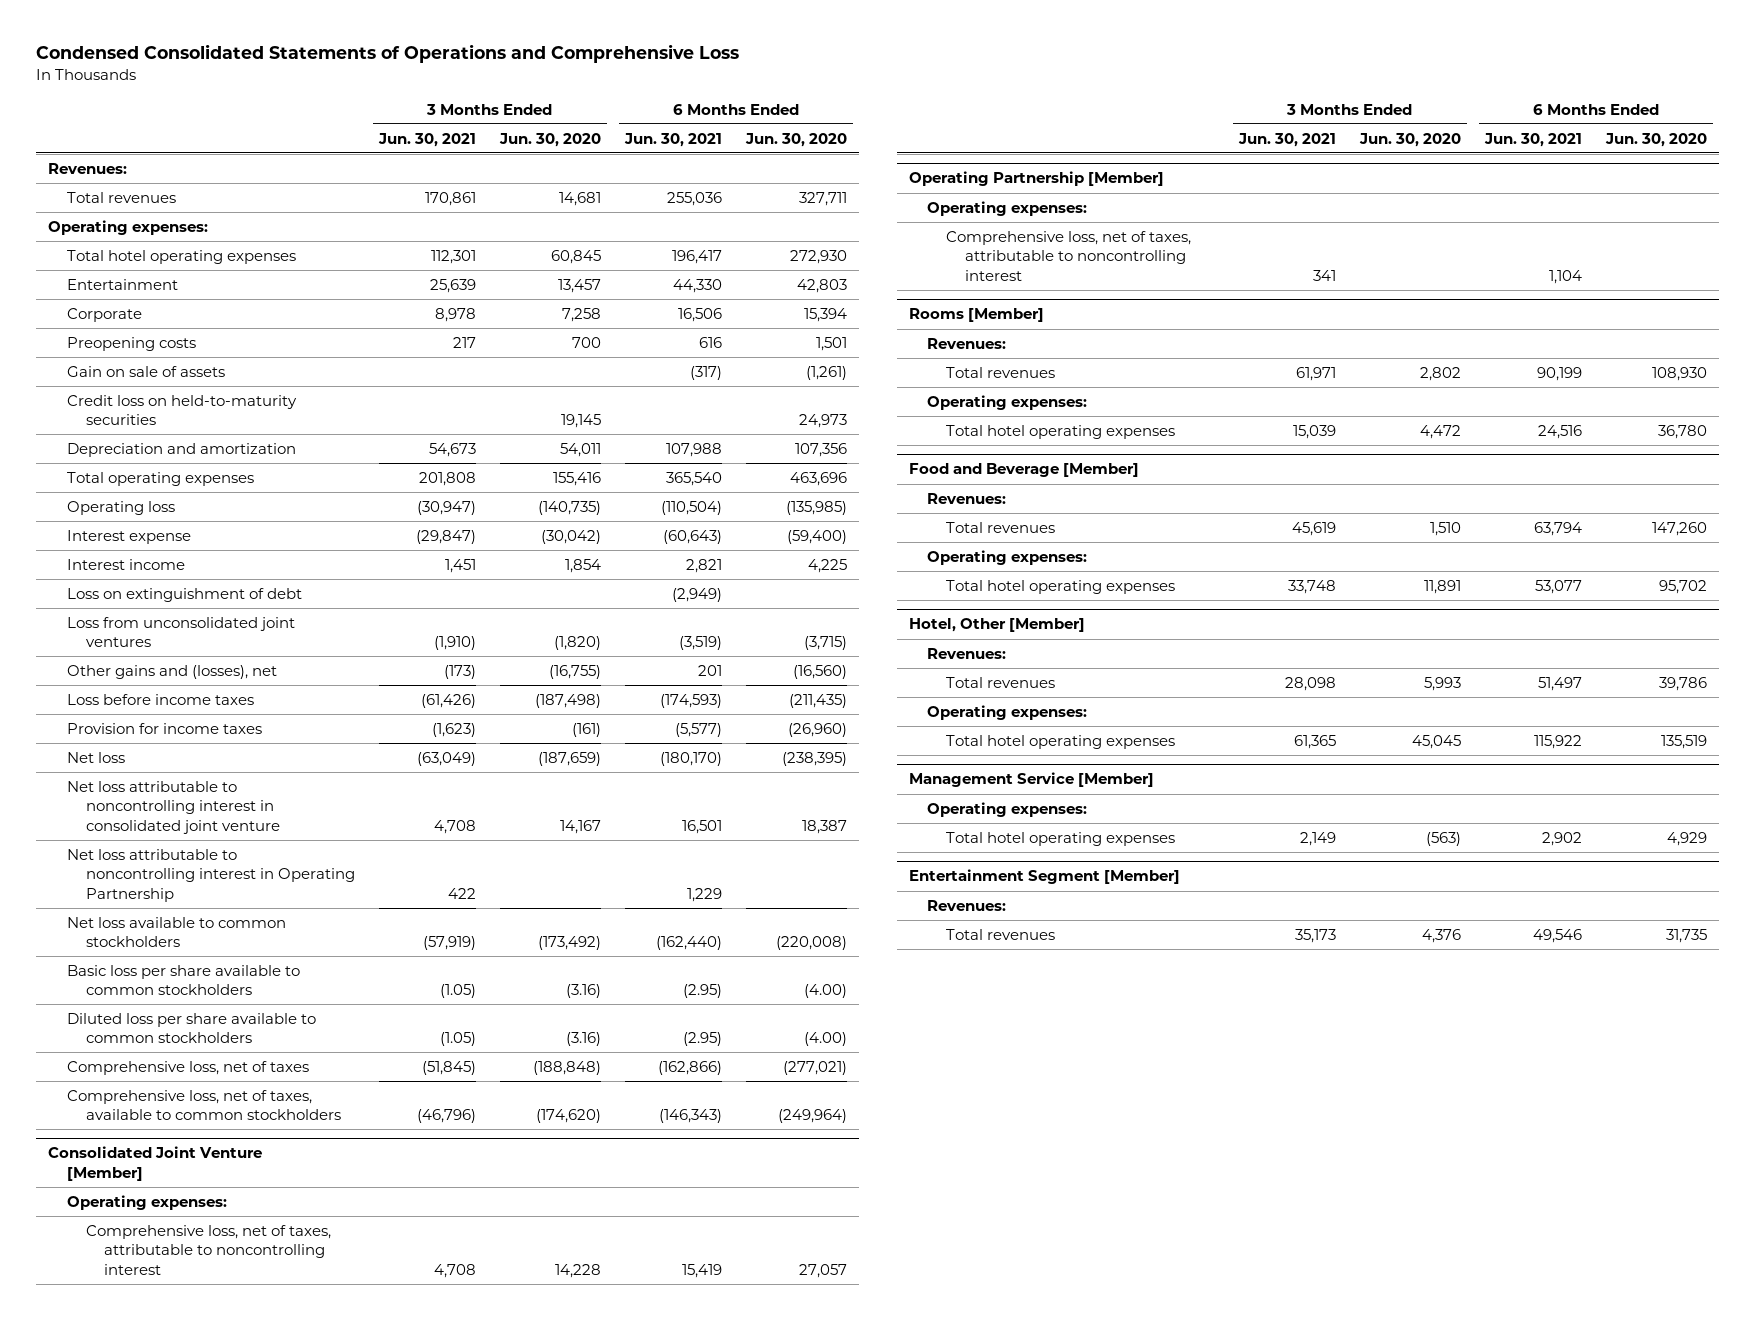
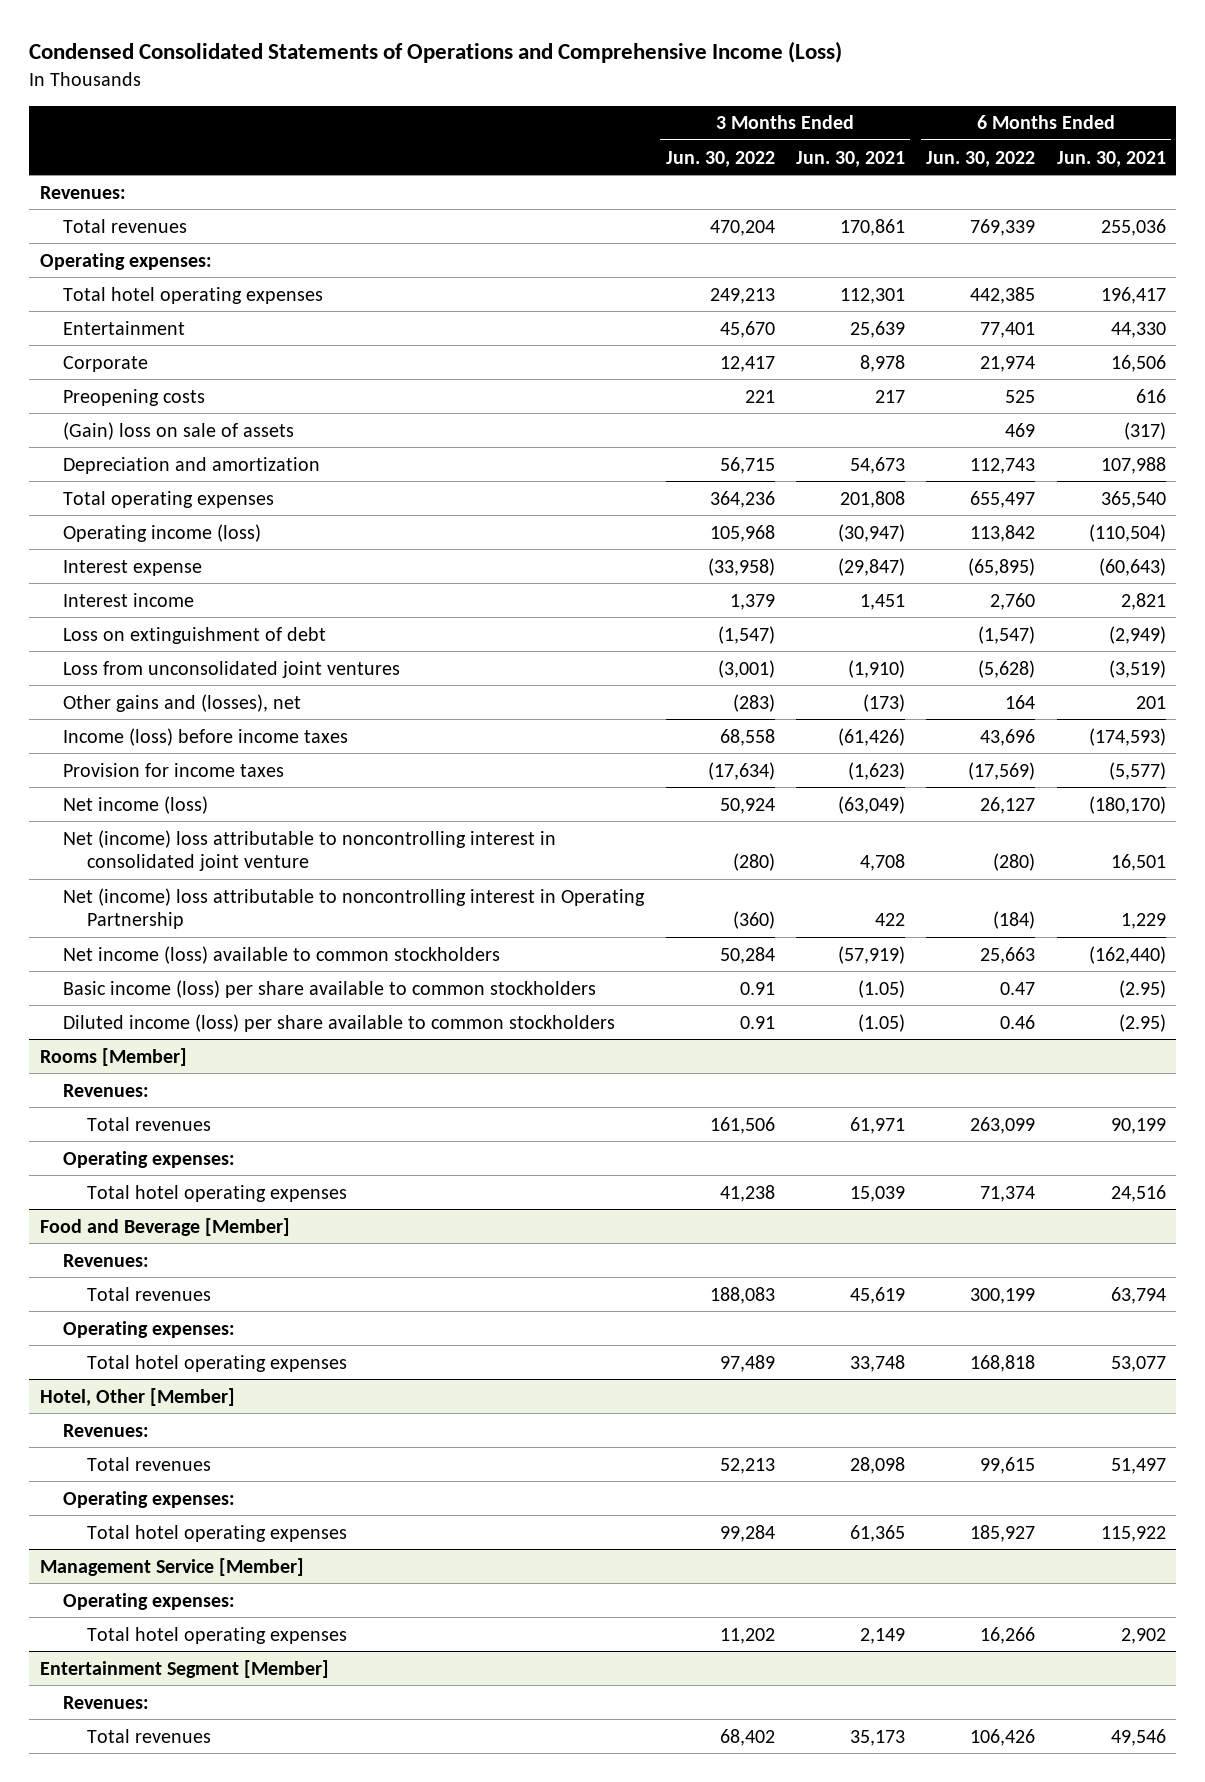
- Condensed Consolidated Statements of Operations and Comprehensive Loss
+ Condensed Consolidated Statements of Operations and Comprehensive Income (Loss)
- | 3 Months Ended Jun. 30, 2021 | 3 Months Ended Jun. 30, 2020 | 6 Months Ended Jun. 30, 2021 | 6 Months Ended Jun. 30, 2020
+ | 3 Months Ended Jun. 30, 2022 | 3 Months Ended Jun. 30, 2021 | 6 Months Ended Jun. 30, 2022 | 6 Months Ended Jun. 30, 2021
- Gain on sale of assets | | | (317) | (1,261)
- Credit loss on held-to-maturity securities | | 19,145 | | 24,973
+ (Gain) loss on sale of assets | | | 469 | (317)
- Operating loss | (30,947) | (140,735) | (110,504) | (135,985)
+ Operating income (loss) | 105,968 | (30,947) | 113,842 | (110,504)
- Loss before income taxes | (61,426) | (187,498) | (174,593) | (211,435)
+ Income (loss) before income taxes | 68,558 | (61,426) | 43,696 | (174,593)
- Net loss | (63,049) | (187,659) | (180,170) | (238,395)
- Net loss attributable to noncontrolling interest in consolidated joint venture | 4,708 | 14,167 | 16,501 | 18,387
- Net loss attributable to noncontrolling interest in Operating Partnership | 422 | | 1,229 |
- Net loss available to common stockholders | (57,919) | (173,492) | (162,440) | (220,008)
- Basic loss per share available to common stockholders | (1.05) | (3.16) | (2.95) | (4.00)
- Diluted loss per share available to common stockholders | (1.05) | (3.16) | (2.95) | (4.00)
- Comprehensive loss, net of taxes | (51,845) | (188,848) | (162,866) | (277,021)
- Comprehensive loss, net of taxes, available to common stockholders | (46,796) | (174,620) | (146,343) | (249,964)
- Consolidated Joint Venture [Member]
- Operating expenses:
- Comprehensive loss, net of taxes, attributable to noncontrolling interest | 4,708 | 14,228 | 15,419 | 27,057
- Operating Partnership [Member]
- Operating expenses:
- Comprehensive loss, net of taxes, attributable to noncontrolling interest | 341 | | 1,104 |
+ Net income (loss) | 50,924 | (63,049) | 26,127 | (180,170)
+ Net (income) loss attributable to noncontrolling interest in consolidated joint venture | (280) | 4,708 | (280) | 16,501
+ Net (income) loss attributable to noncontrolling interest in Operating Partnership | (360) | 422 | (184) | 1,229
+ Net income (loss) available to common stockholders | 50,284 | (57,919) | 25,663 | (162,440)
+ Basic income (loss) per share available to common stockholders | 0.91 | (1.05) | 0.47 | (2.95)
+ Diluted income (loss) per share available to common stockholders | 0.91 | (1.05) | 0.46 | (2.95)

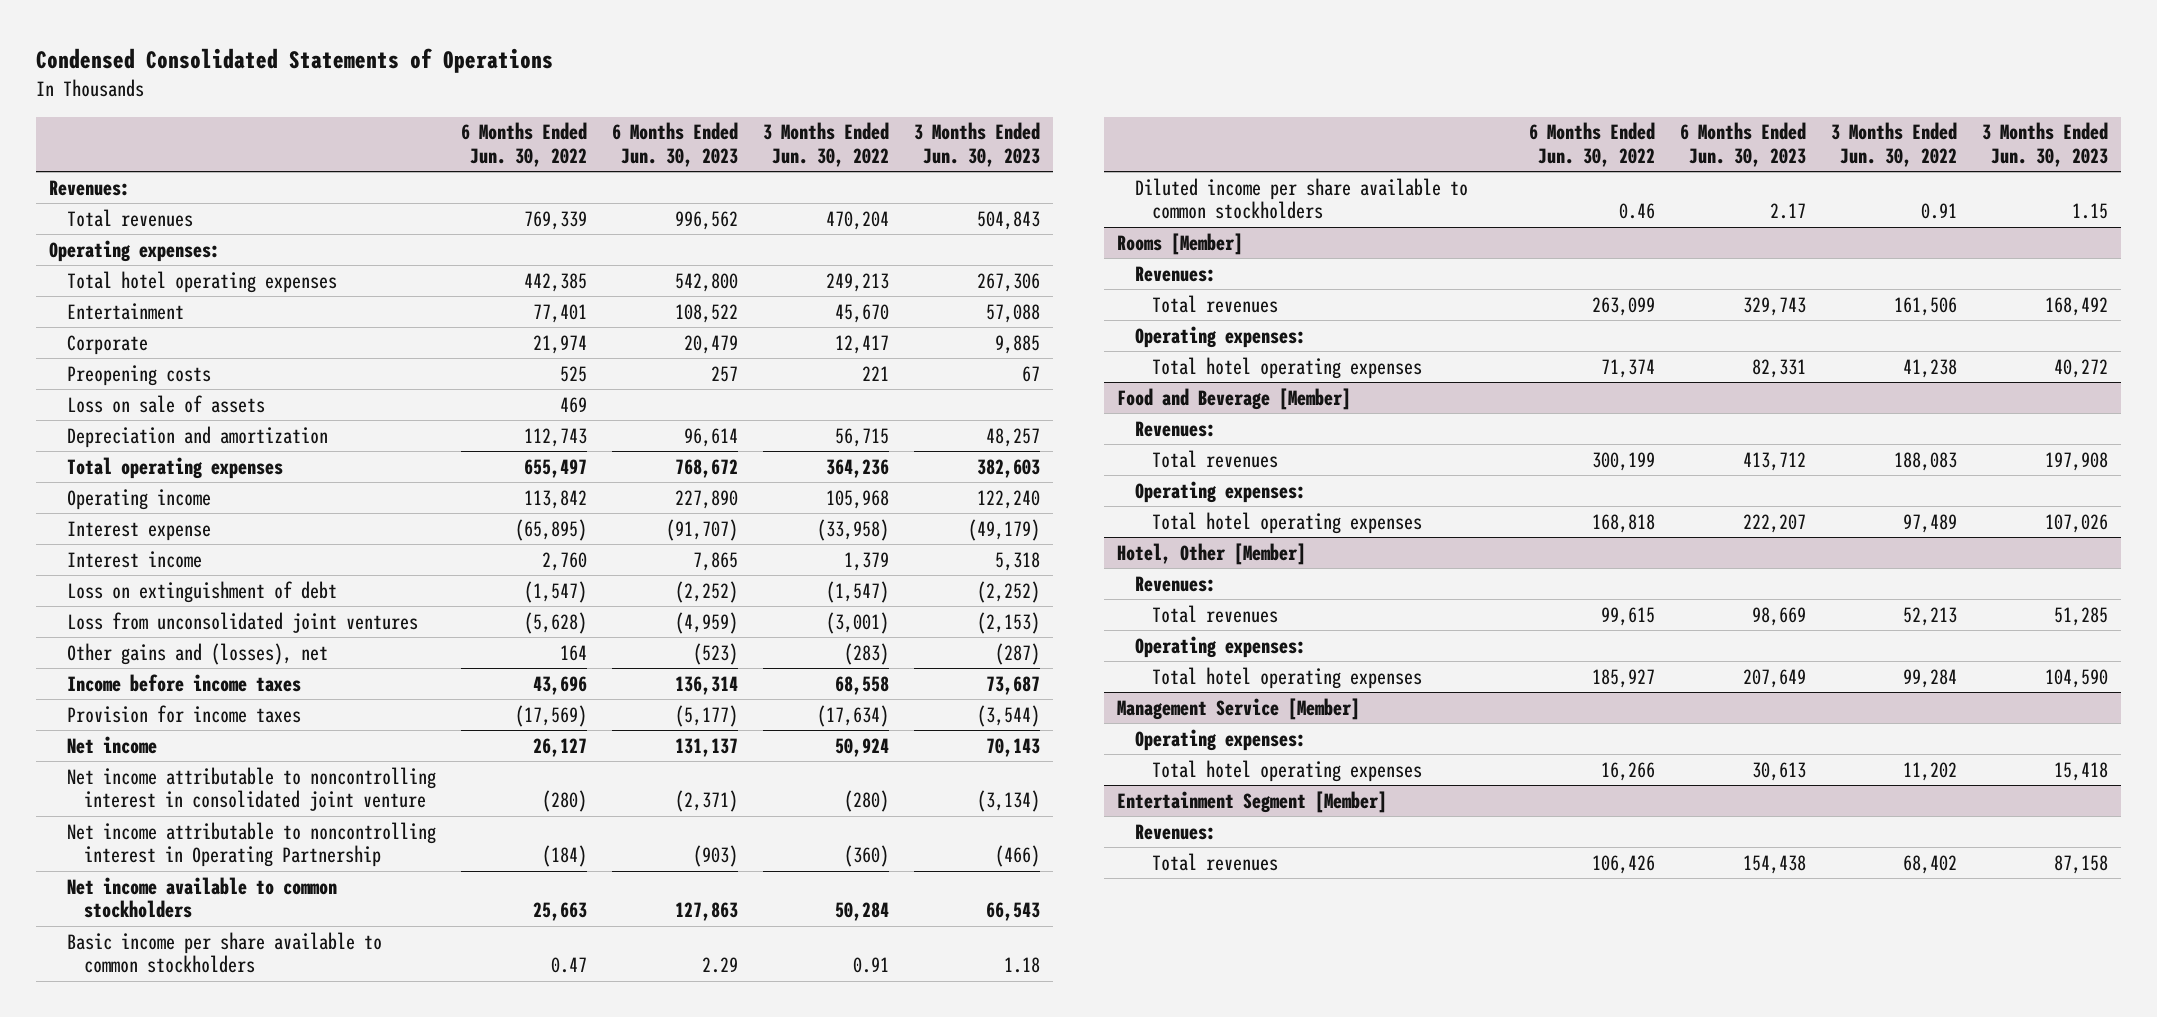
- Condensed Consolidated Statements of Operations and Comprehensive Income (Loss)
+ Condensed Consolidated Statements of Operations
- | 3 Months Ended Jun. 30, 2022 | 3 Months Ended Jun. 30, 2021 | 6 Months Ended Jun. 30, 2022 | 6 Months Ended Jun. 30, 2021
+ | 6 Months Ended Jun. 30, 2022 | 6 Months Ended Jun. 30, 2023 | 3 Months Ended Jun. 30, 2022 | 3 Months Ended Jun. 30, 2023
- (Gain) loss on sale of assets | | | 469 | (317)
+ Loss on sale of assets | 469 | | |
- Operating income (loss) | 105,968 | (30,947) | 113,842 | (110,504)
+ Operating income | 113,842 | 227,890 | 105,968 | 122,240
- Income (loss) before income taxes | 68,558 | (61,426) | 43,696 | (174,593)
+ Income before income taxes | 43,696 | 136,314 | 68,558 | 73,687
- Net income (loss) | 50,924 | (63,049) | 26,127 | (180,170)
- Net (income) loss attributable to noncontrolling interest in consolidated joint venture | (280) | 4,708 | (280) | 16,501
- Net (income) loss attributable to noncontrolling interest in Operating Partnership | (360) | 422 | (184) | 1,229
- Net income (loss) available to common stockholders | 50,284 | (57,919) | 25,663 | (162,440)
- Basic income (loss) per share available to common stockholders | 0.91 | (1.05) | 0.47 | (2.95)
- Diluted income (loss) per share available to common stockholders | 0.91 | (1.05) | 0.46 | (2.95)
+ Net income | 26,127 | 131,137 | 50,924 | 70,143
+ Net income attributable to noncontrolling interest in consolidated joint venture | (280) | (2,371) | (280) | (3,134)
+ Net income attributable to noncontrolling interest in Operating Partnership | (184) | (903) | (360) | (466)
+ Net income available to common stockholders | 25,663 | 127,863 | 50,284 | 66,543
+ Basic income per share available to common stockholders | 0.47 | 2.29 | 0.91 | 1.18
+ Diluted income per share available to common stockholders | 0.46 | 2.17 | 0.91 | 1.15

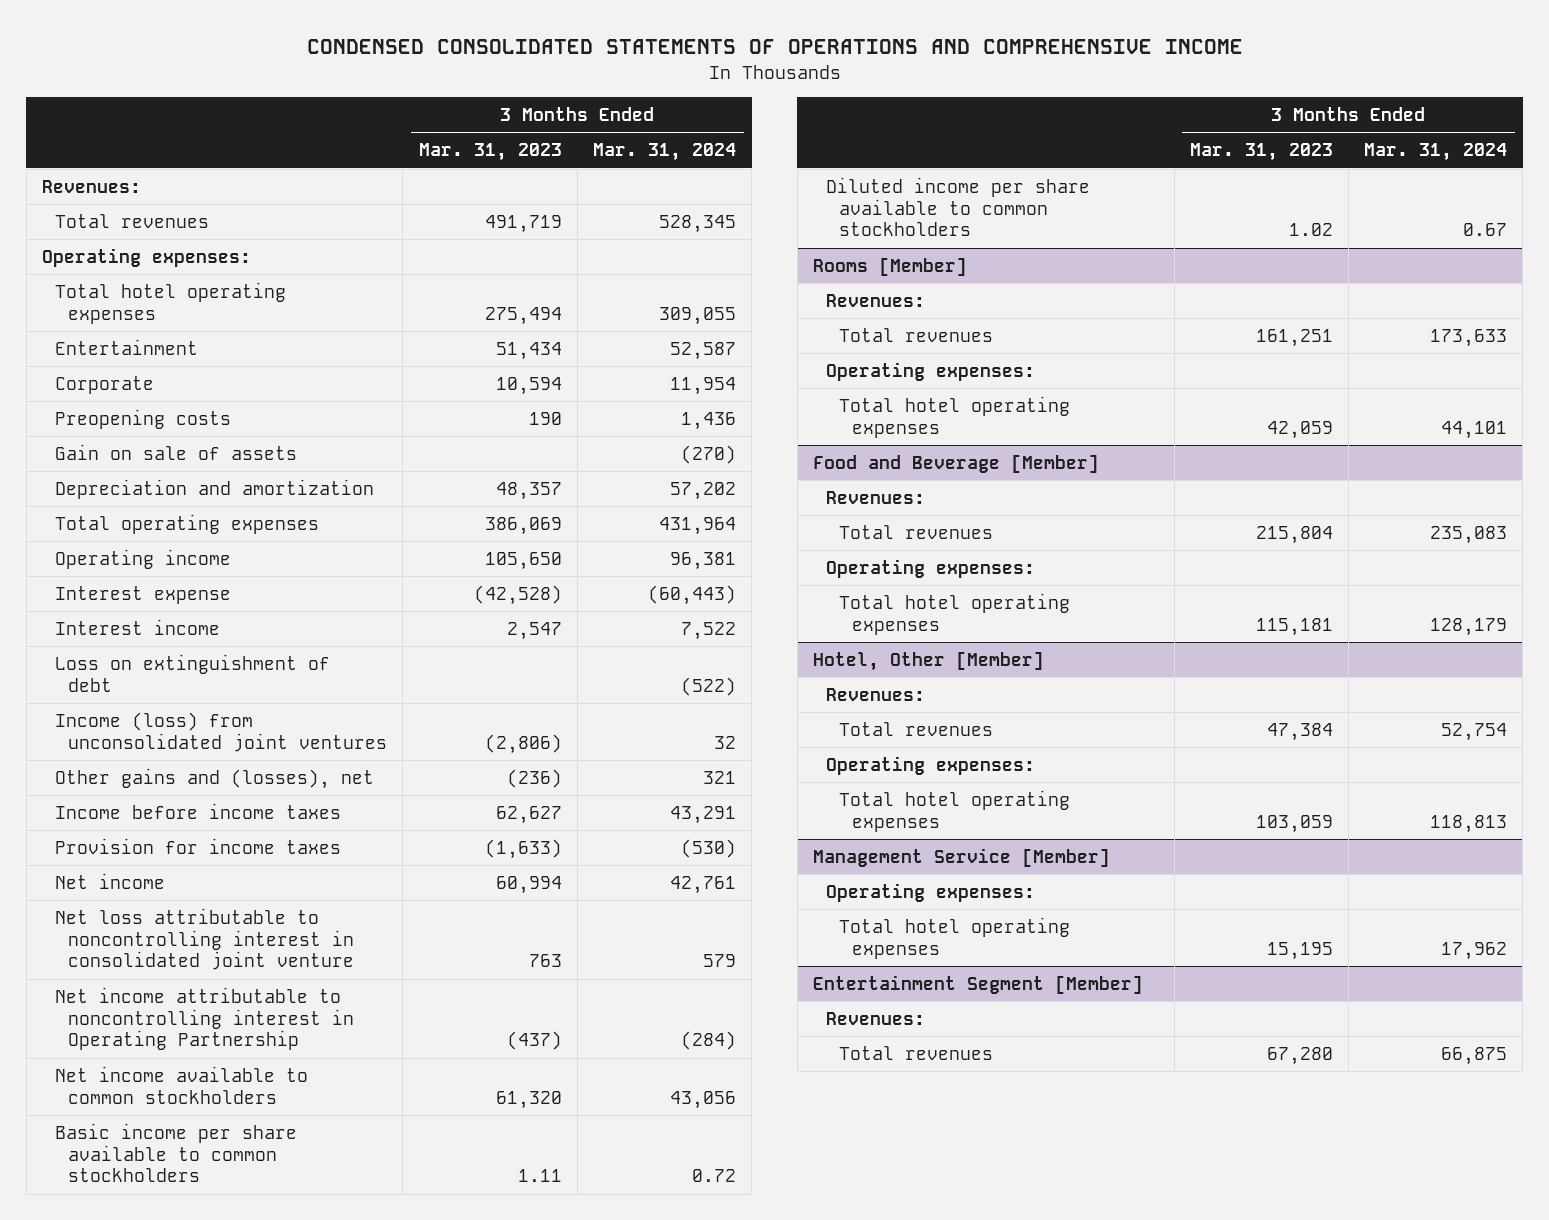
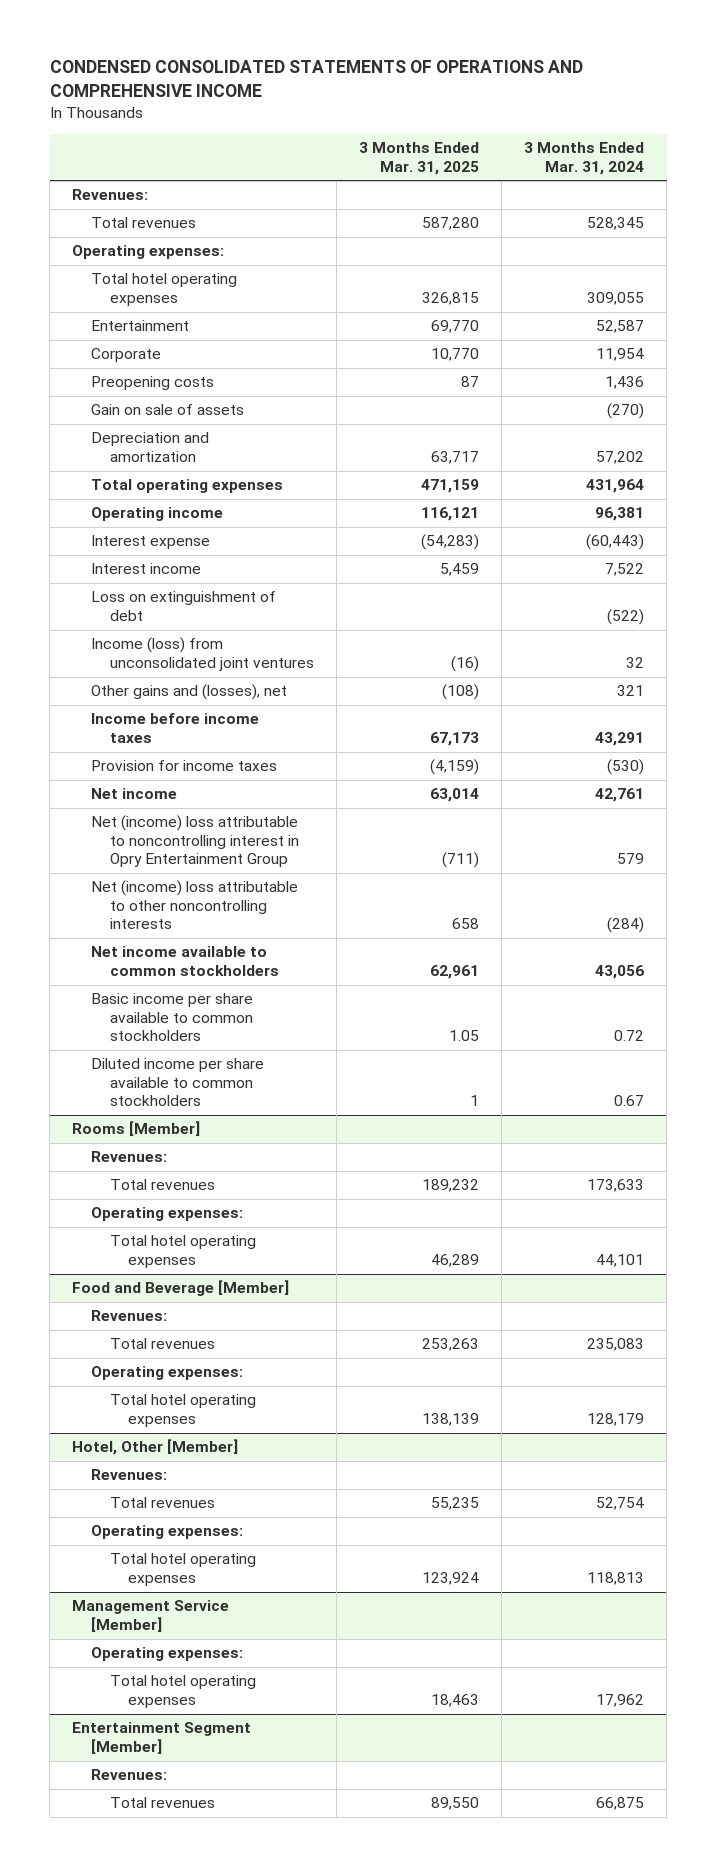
- | 3 Months Ended Mar. 31, 2023 | 3 Months Ended Mar. 31, 2024
+ | 3 Months Ended Mar. 31, 2025 | 3 Months Ended Mar. 31, 2024
- Net loss attributable to noncontrolling interest in consolidated joint venture | 763 | 579
- Net income attributable to noncontrolling interest in Operating Partnership | (437) | (284)
+ Net (income) loss attributable to noncontrolling interest in Opry Entertainment Group | (711) | 579
+ Net (income) loss attributable to other noncontrolling interests | 658 | (284)

